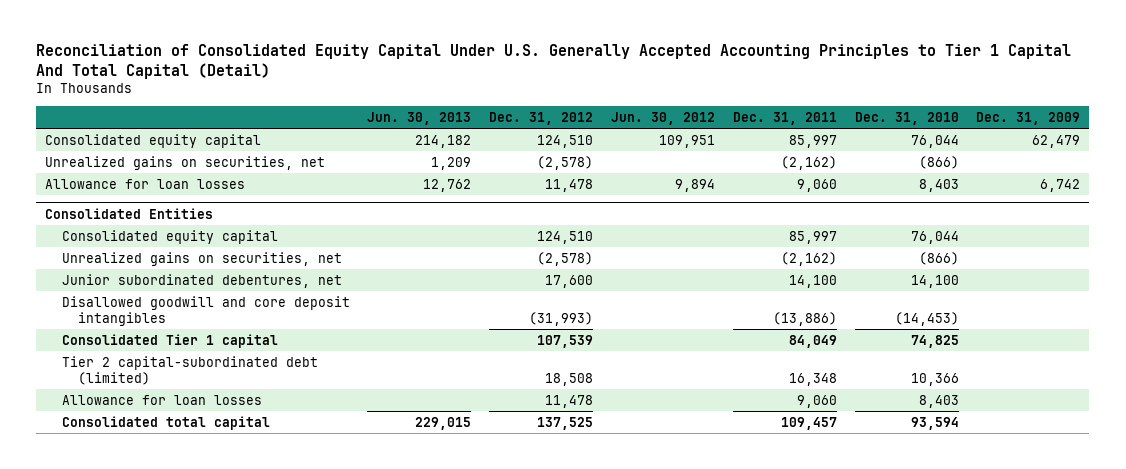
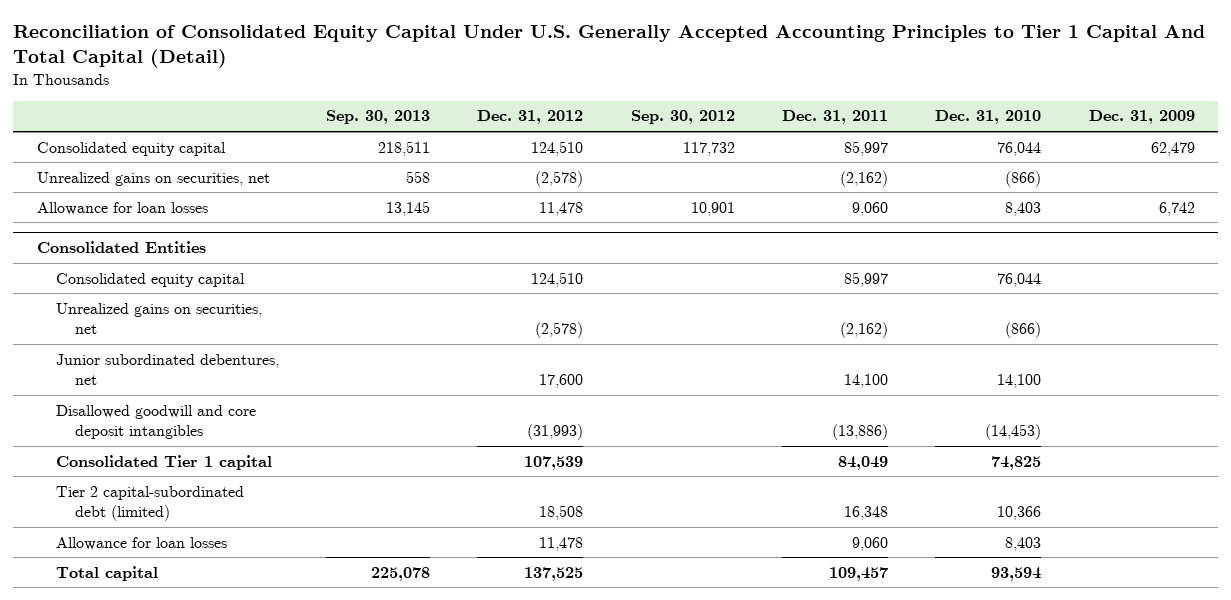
- | Jun. 30, 2013 | Dec. 31, 2012 | Jun. 30, 2012 | Dec. 31, 2011 | Dec. 31, 2010 | Dec. 31, 2009
+ | Sep. 30, 2013 | Dec. 31, 2012 | Sep. 30, 2012 | Dec. 31, 2011 | Dec. 31, 2010 | Dec. 31, 2009
@ Consolidated Entities
- Consolidated total capital | 229,015 | 137,525 | | 109,457 | 93,594 |
+ Total capital | 225,078 | 137,525 | | 109,457 | 93,594 |

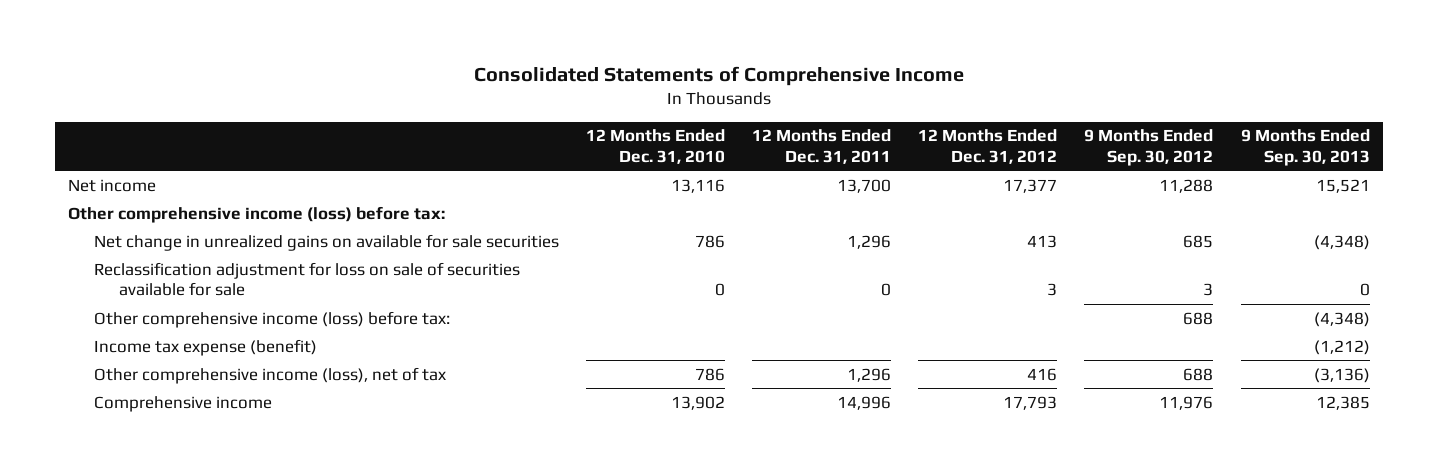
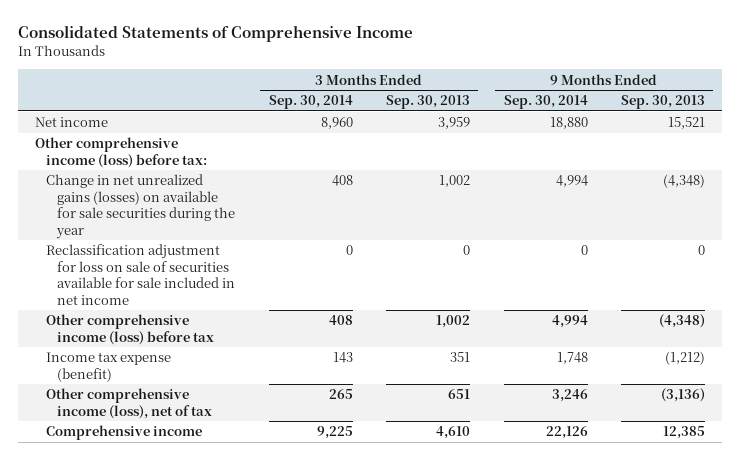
- | 12 Months Ended Dec. 31, 2010 | 12 Months Ended Dec. 31, 2011 | 12 Months Ended Dec. 31, 2012 | 9 Months Ended Sep. 30, 2012 | 9 Months Ended Sep. 30, 2013
+ | 3 Months Ended Sep. 30, 2014 | 3 Months Ended Sep. 30, 2013 | 9 Months Ended Sep. 30, 2014 | 9 Months Ended Sep. 30, 2013
- Net change in unrealized gains on available for sale securities | 786 | 1,296 | 413 | 685 | (4,348)
- Reclassification adjustment for loss on sale of securities available for sale | 0 | 0 | 3 | 3 | 0
- Other comprehensive income (loss) before tax: | | | | 688 | (4,348)
+ Change in net unrealized gains (losses) on available for sale securities during the year | 408 | 1,002 | 4,994 | (4,348)
+ Reclassification adjustment for loss on sale of securities available for sale included in net income | 0 | 0 | 0 | 0
+ Other comprehensive income (loss) before tax | 408 | 1,002 | 4,994 | (4,348)

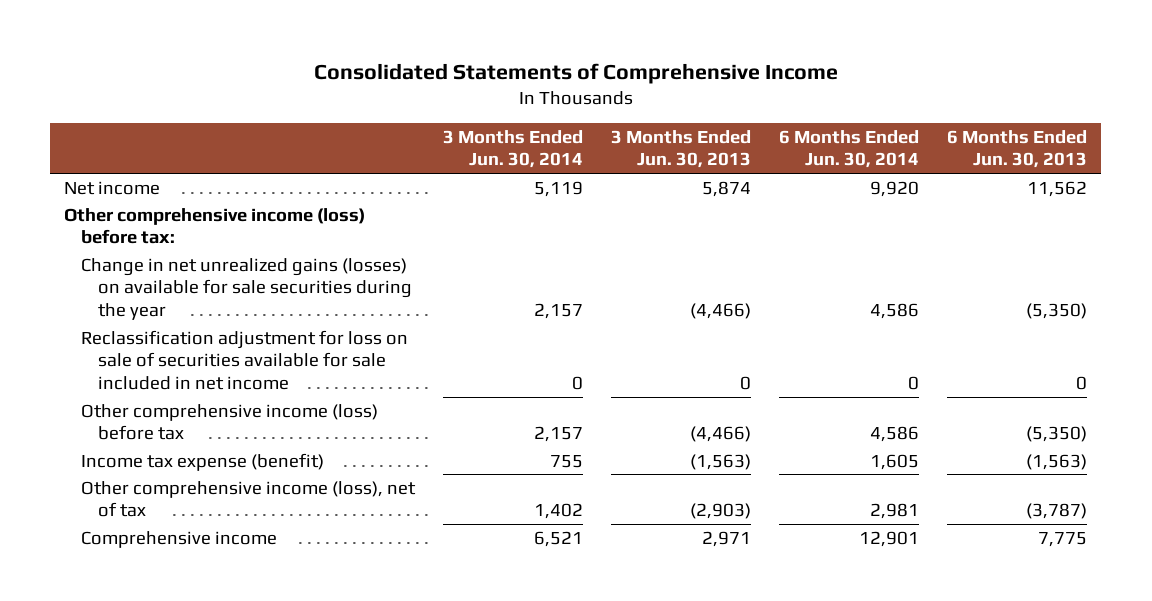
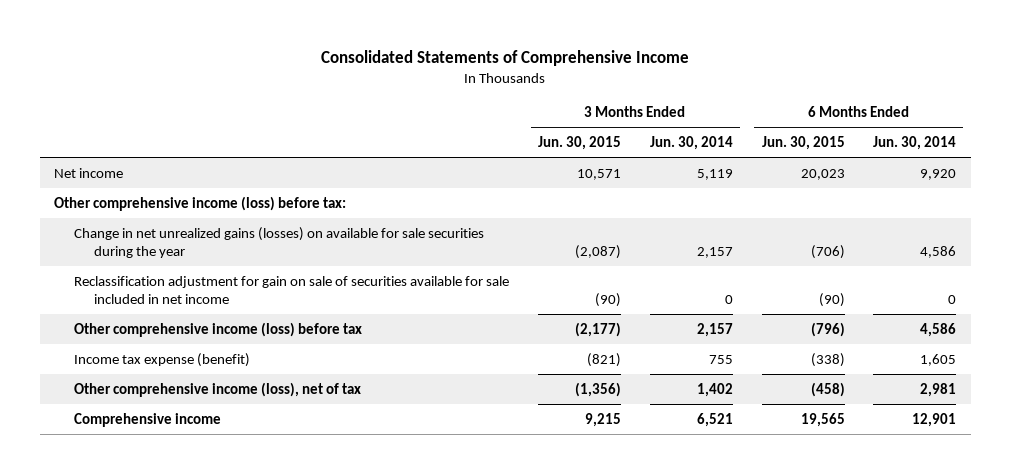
- | 3 Months Ended Jun. 30, 2014 | 3 Months Ended Jun. 30, 2013 | 6 Months Ended Jun. 30, 2014 | 6 Months Ended Jun. 30, 2013
+ | 3 Months Ended Jun. 30, 2015 | 3 Months Ended Jun. 30, 2014 | 6 Months Ended Jun. 30, 2015 | 6 Months Ended Jun. 30, 2014
- Reclassification adjustment for loss on sale of securities available for sale included in net income | 0 | 0 | 0 | 0
+ Reclassification adjustment for gain on sale of securities available for sale included in net income | (90) | 0 | (90) | 0

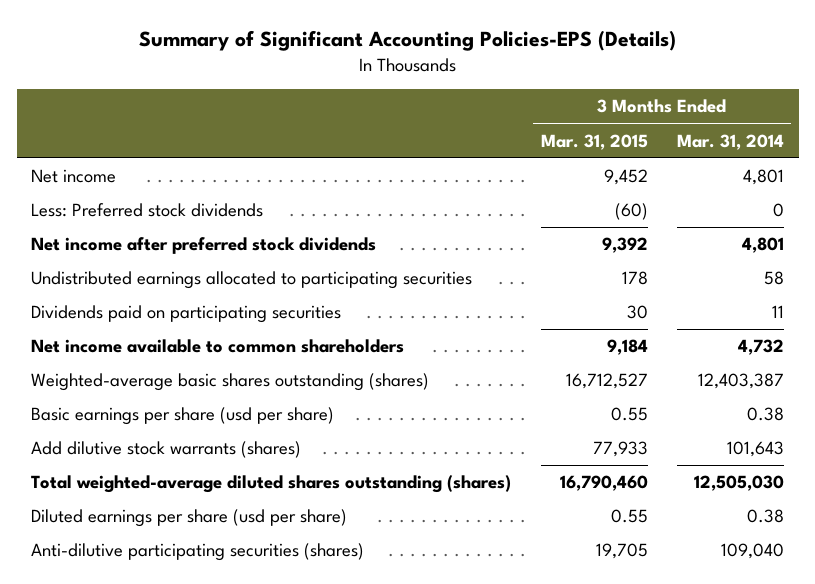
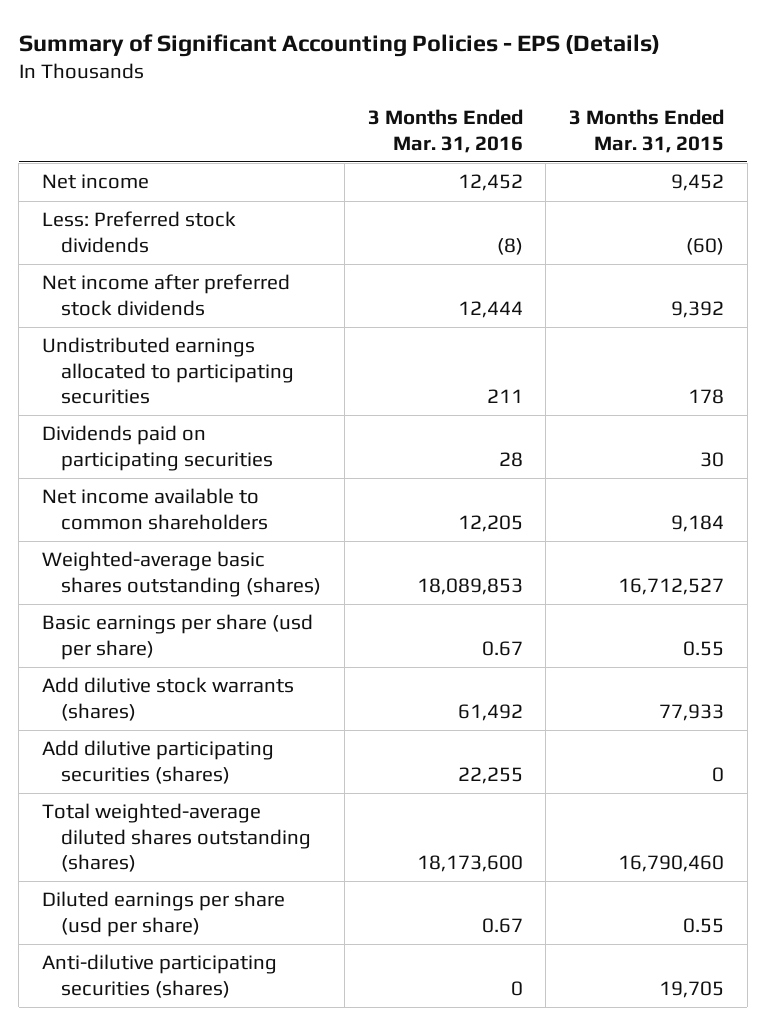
- Summary of Significant Accounting Policies-EPS (Details)
+ Summary of Significant Accounting Policies - EPS (Details)
- | 3 Months Ended Mar. 31, 2015 | 3 Months Ended Mar. 31, 2014
+ | 3 Months Ended Mar. 31, 2016 | 3 Months Ended Mar. 31, 2015
+ Add dilutive participating securities (shares) | 22,255 | 0

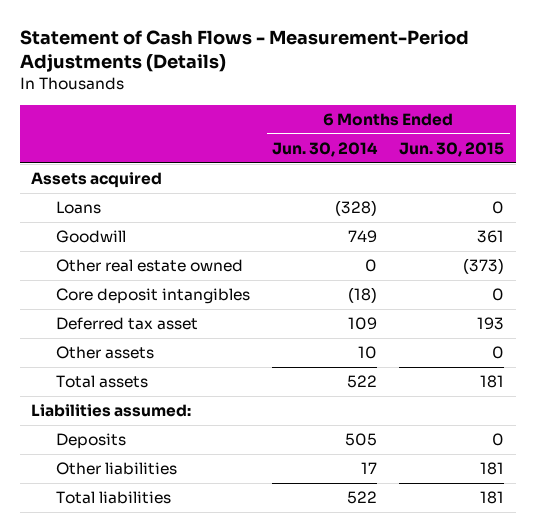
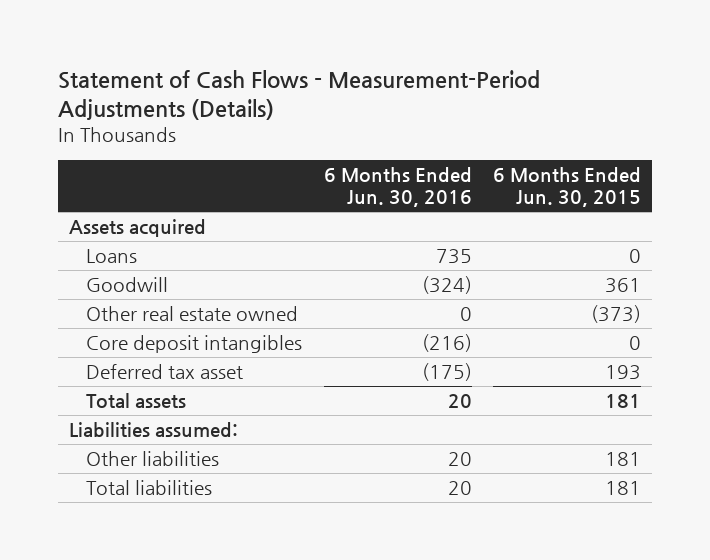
- | 6 Months Ended Jun. 30, 2014 | 6 Months Ended Jun. 30, 2015
+ | 6 Months Ended Jun. 30, 2016 | 6 Months Ended Jun. 30, 2015
- Other assets | 10 | 0
- Deposits | 505 | 0

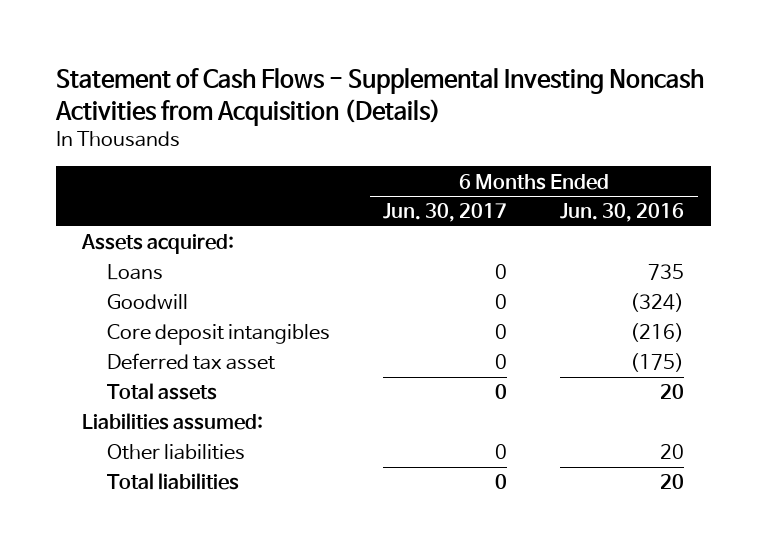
- Statement of Cash Flows - Measurement-Period Adjustments (Details)
+ Statement of Cash Flows - Supplemental Investing Noncash Activities from Acquisition (Details)
- | 6 Months Ended Jun. 30, 2016 | 6 Months Ended Jun. 30, 2015
+ | 6 Months Ended Jun. 30, 2017 | 6 Months Ended Jun. 30, 2016
- Assets acquired
+ Assets acquired:
- Other real estate owned | 0 | (373)

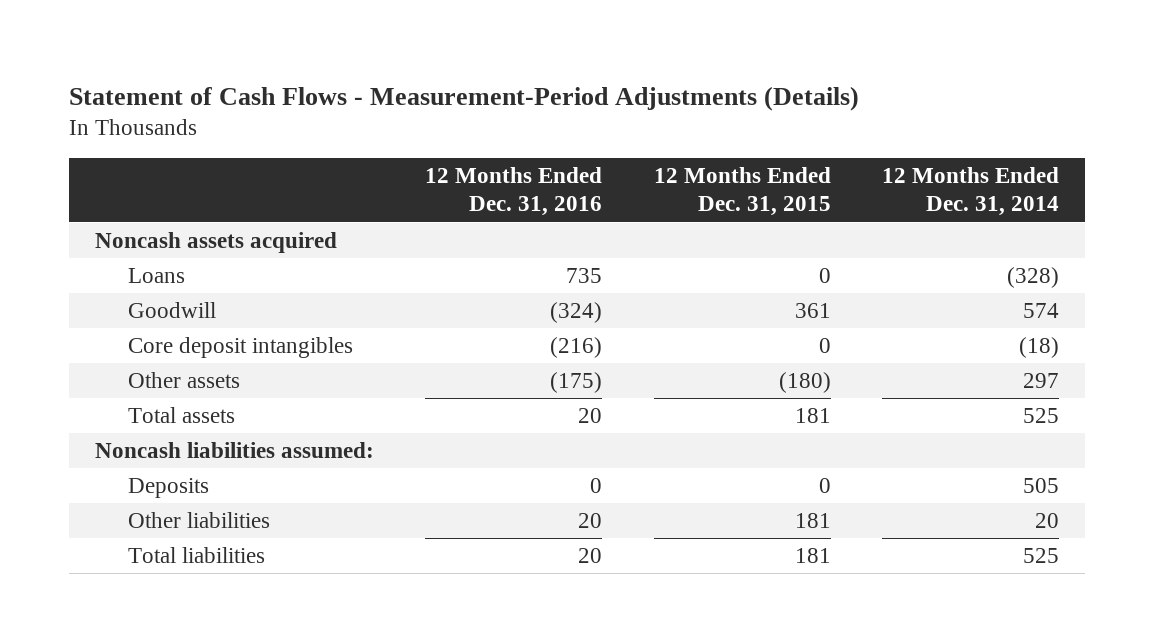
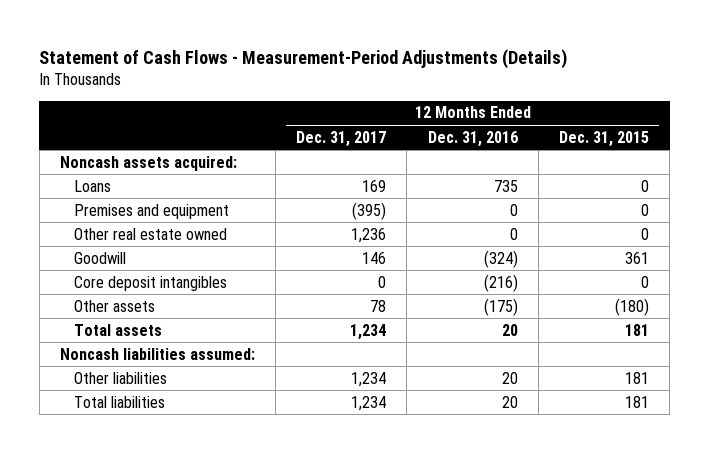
- | 12 Months Ended Dec. 31, 2016 | 12 Months Ended Dec. 31, 2015 | 12 Months Ended Dec. 31, 2014
+ | 12 Months Ended Dec. 31, 2017 | 12 Months Ended Dec. 31, 2016 | 12 Months Ended Dec. 31, 2015
- Noncash assets acquired
+ Noncash assets acquired:
+ Premises and equipment | (395) | 0 | 0
+ Other real estate owned | 1,236 | 0 | 0
- Deposits | 0 | 0 | 505

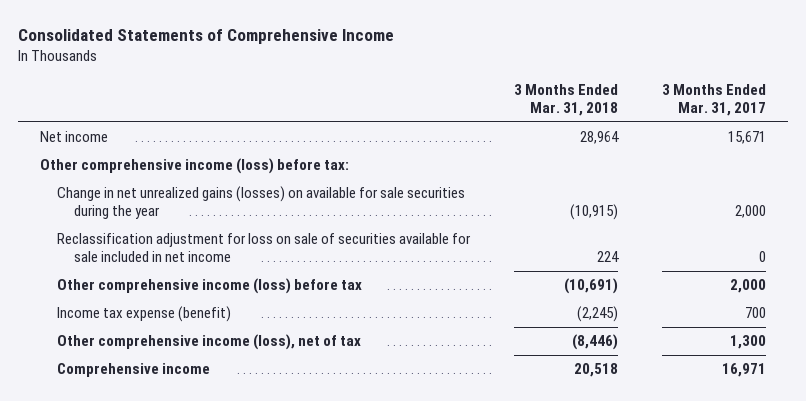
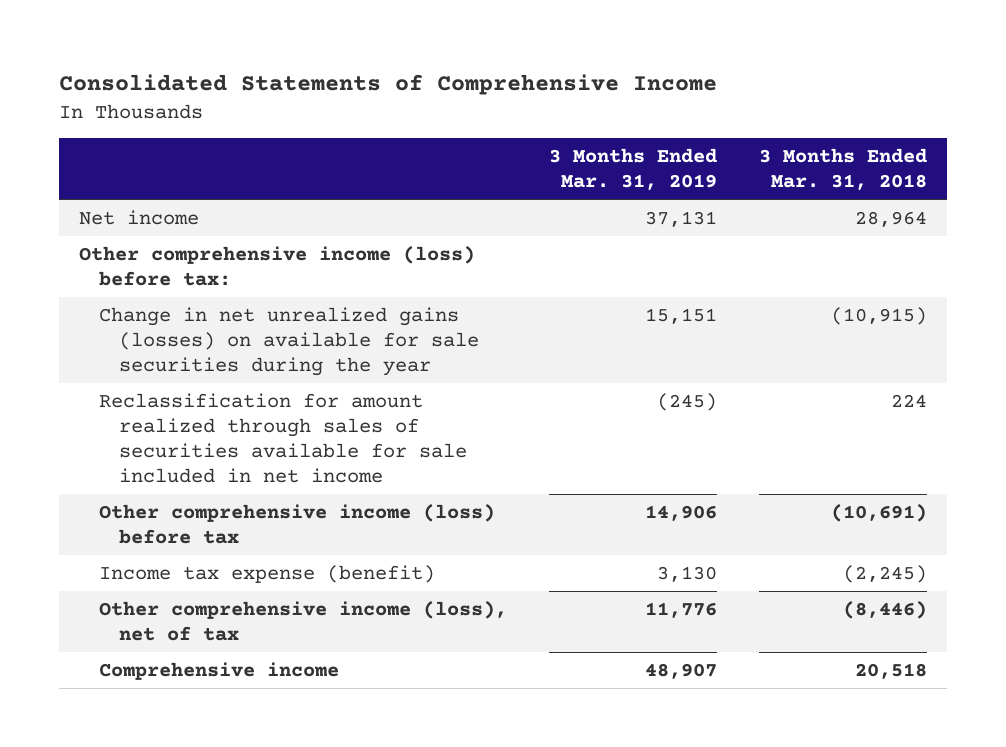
- | 3 Months Ended Mar. 31, 2018 | 3 Months Ended Mar. 31, 2017
+ | 3 Months Ended Mar. 31, 2019 | 3 Months Ended Mar. 31, 2018
- Reclassification adjustment for loss on sale of securities available for sale included in net income | 224 | 0
+ Reclassification for amount realized through sales of securities available for sale included in net income | (245) | 224

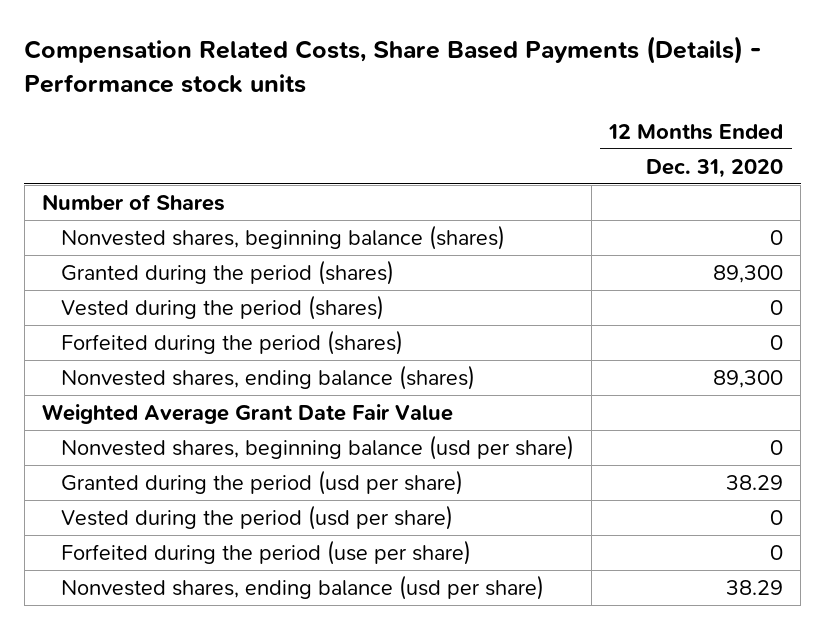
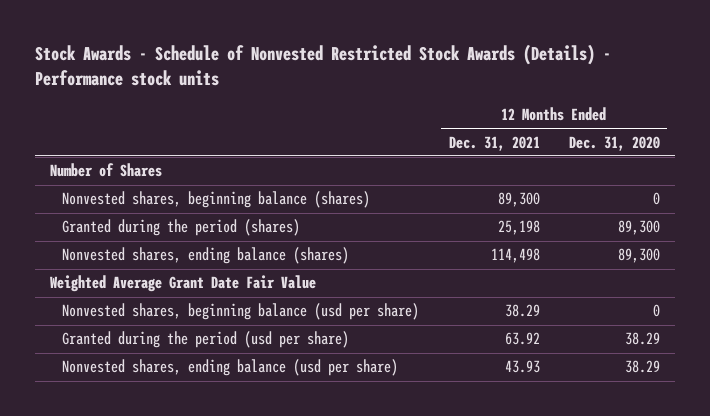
- Compensation Related Costs, Share Based Payments (Details) - Performance stock units
+ Stock Awards - Schedule of Nonvested Restricted Stock Awards (Details) - Performance stock units
- | 12 Months Ended Dec. 31, 2020
+ | 12 Months Ended Dec. 31, 2021 | 12 Months Ended Dec. 31, 2020
- Vested during the period (shares) | 0
- Forfeited during the period (shares) | 0
- Vested during the period (usd per share) | 0
- Forfeited during the period (use per share) | 0

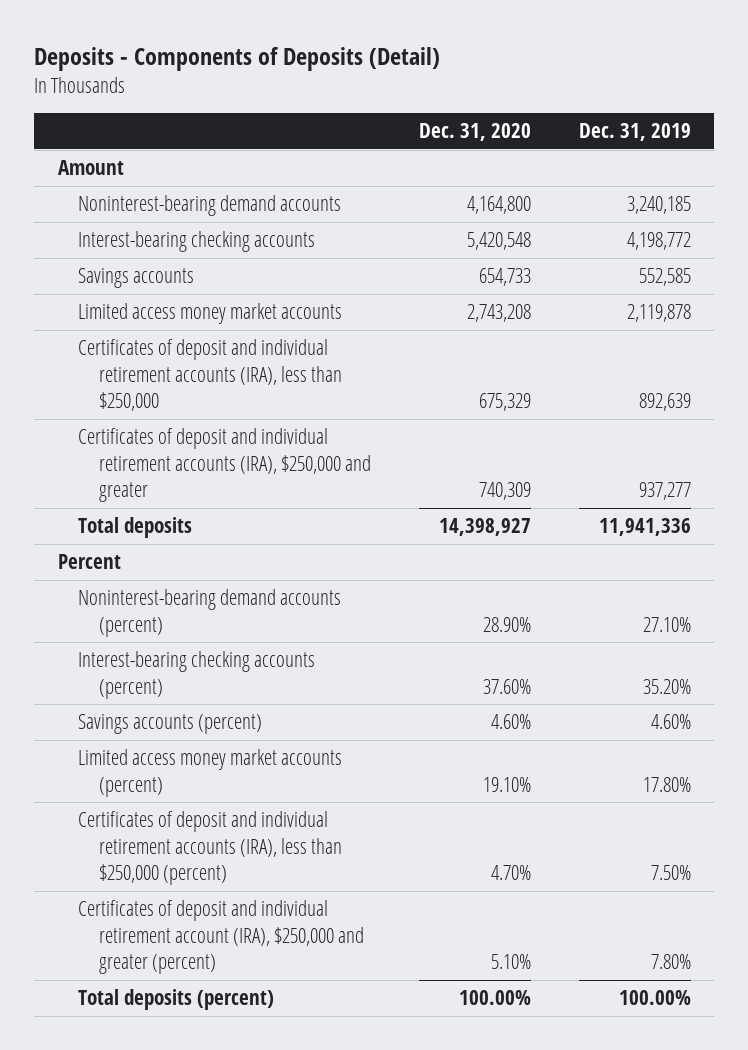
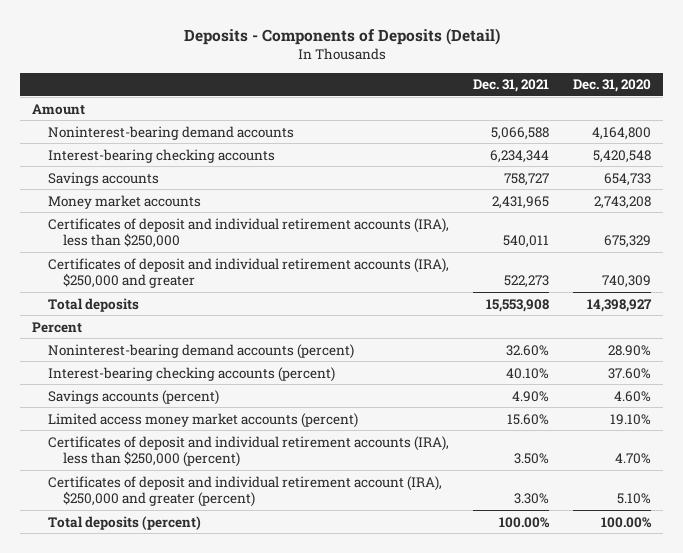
- | Dec. 31, 2020 | Dec. 31, 2019
+ | Dec. 31, 2021 | Dec. 31, 2020
- Limited access money market accounts | 2,743,208 | 2,119,878
+ Money market accounts | 2,431,965 | 2,743,208

